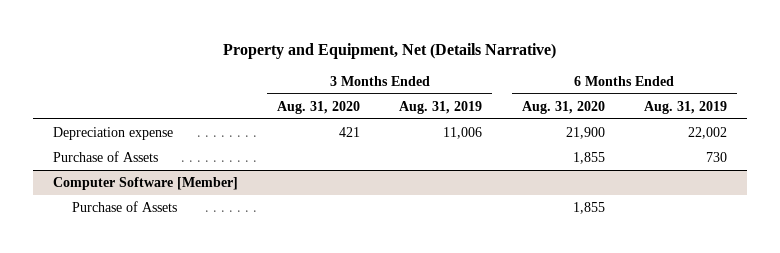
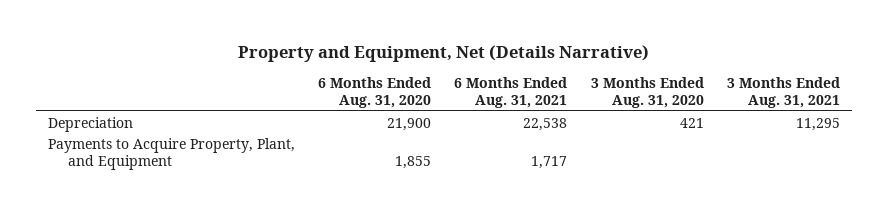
- | 3 Months Ended Aug. 31, 2020 | 3 Months Ended Aug. 31, 2019 | 6 Months Ended Aug. 31, 2020 | 6 Months Ended Aug. 31, 2019
+ | 6 Months Ended Aug. 31, 2020 | 6 Months Ended Aug. 31, 2021 | 3 Months Ended Aug. 31, 2020 | 3 Months Ended Aug. 31, 2021
- Depreciation expense | 421 | 11,006 | 21,900 | 22,002
- Purchase of Assets | | | 1,855 | 730
- Computer Software [Member]
- Purchase of Assets | | | 1,855 |
+ Depreciation | 21,900 | 22,538 | 421 | 11,295
+ Payments to Acquire Property, Plant, and Equipment | 1,855 | 1,717 | |

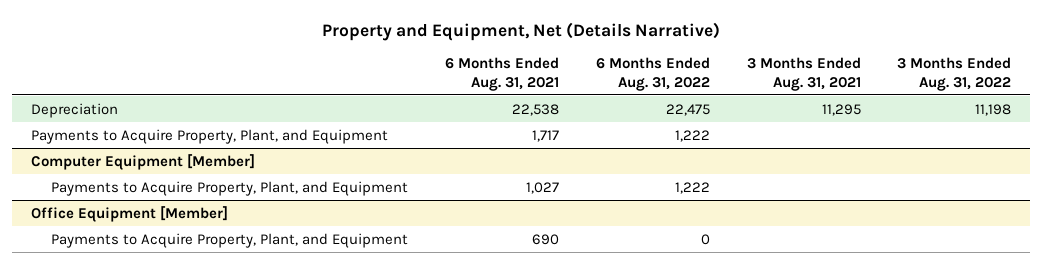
- | 6 Months Ended Aug. 31, 2020 | 6 Months Ended Aug. 31, 2021 | 3 Months Ended Aug. 31, 2020 | 3 Months Ended Aug. 31, 2021
+ | 6 Months Ended Aug. 31, 2021 | 6 Months Ended Aug. 31, 2022 | 3 Months Ended Aug. 31, 2021 | 3 Months Ended Aug. 31, 2022
+ Computer Equipment [Member]
+ Payments to Acquire Property, Plant, and Equipment | 1,027 | 1,222 | |
+ Office Equipment [Member]
+ Payments to Acquire Property, Plant, and Equipment | 690 | 0 | |

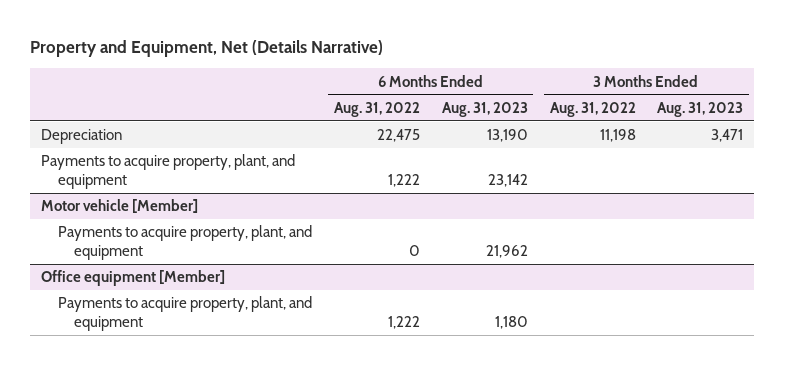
- | 6 Months Ended Aug. 31, 2021 | 6 Months Ended Aug. 31, 2022 | 3 Months Ended Aug. 31, 2021 | 3 Months Ended Aug. 31, 2022
+ | 6 Months Ended Aug. 31, 2022 | 6 Months Ended Aug. 31, 2023 | 3 Months Ended Aug. 31, 2022 | 3 Months Ended Aug. 31, 2023
- Payments to Acquire Property, Plant, and Equipment | 1,717 | 1,222 | |
- Computer Equipment [Member]
- Payments to Acquire Property, Plant, and Equipment | 1,027 | 1,222 | |
- Office Equipment [Member]
- Payments to Acquire Property, Plant, and Equipment | 690 | 0 | |
+ Payments to acquire property, plant, and equipment | 1,222 | 23,142 | |
+ Motor vehicle [Member]
+ Payments to acquire property, plant, and equipment | 0 | 21,962 | |
+ Office equipment [Member]
+ Payments to acquire property, plant, and equipment | 1,222 | 1,180 | |

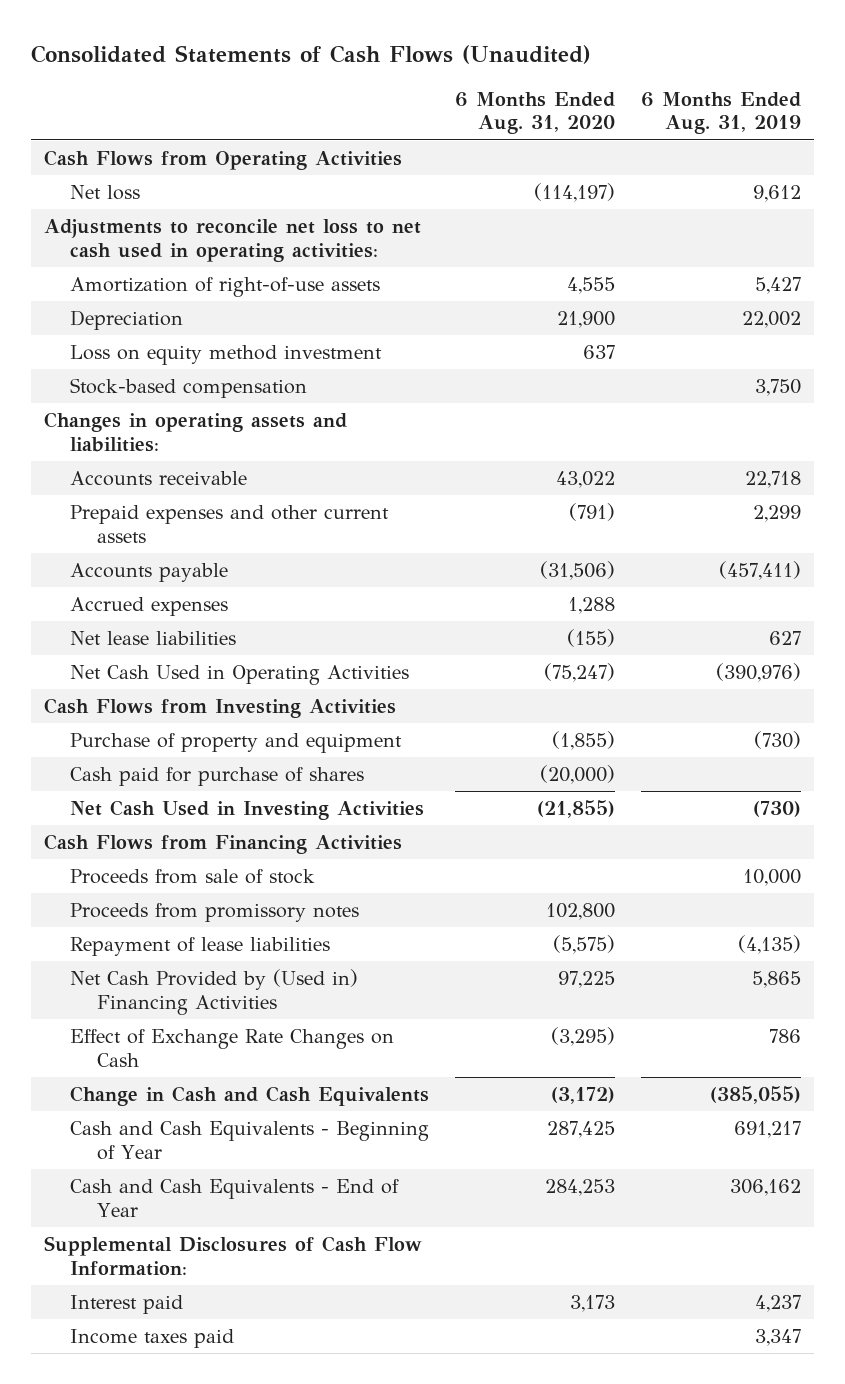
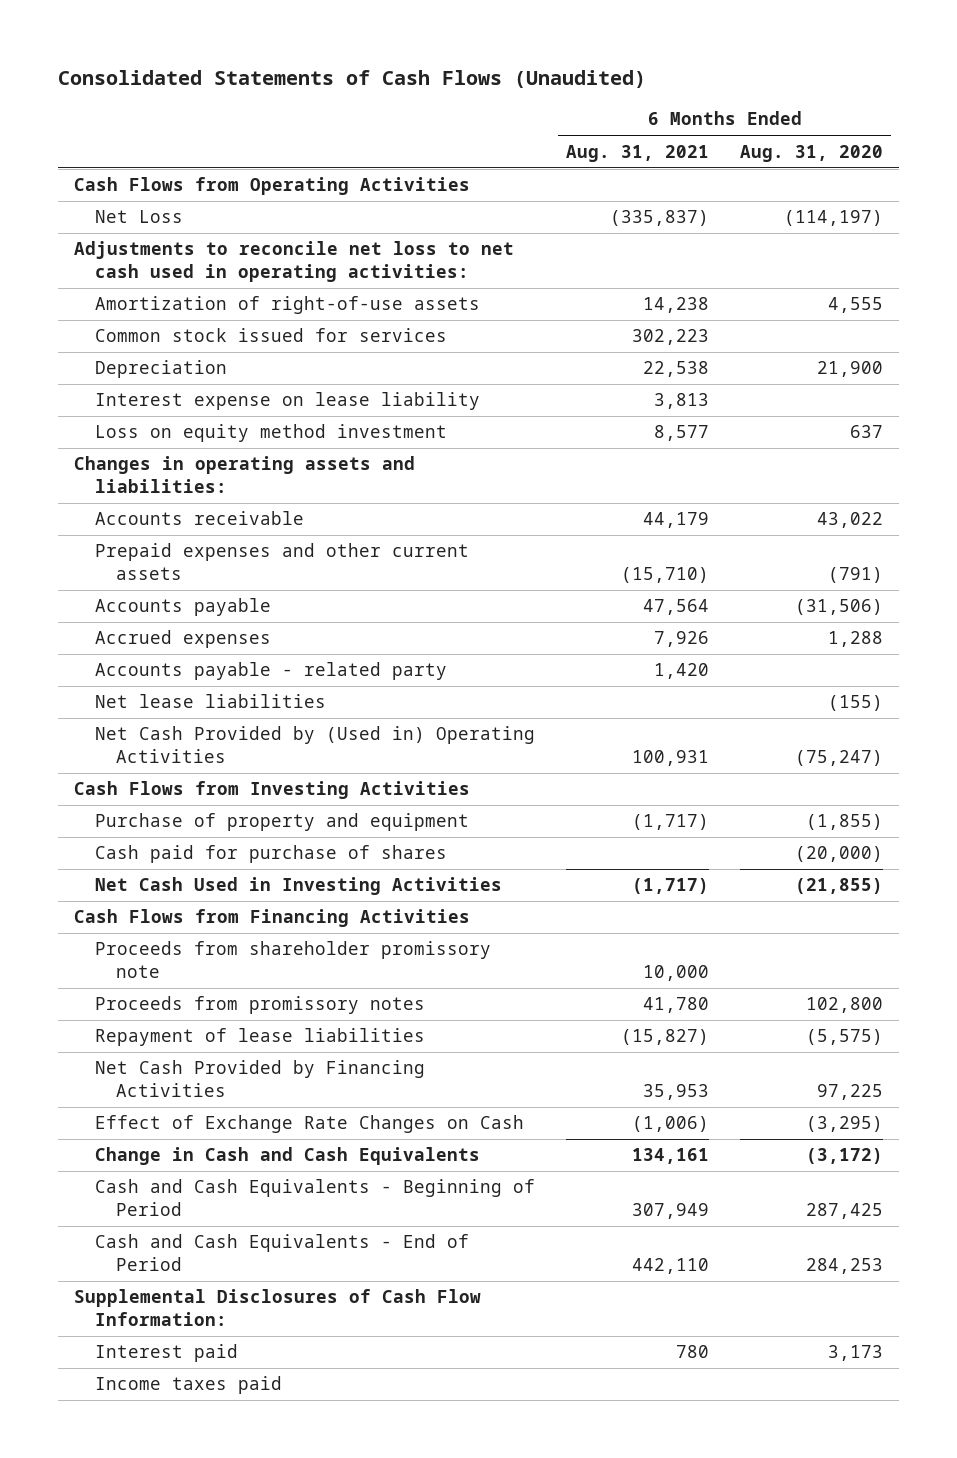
- | 6 Months Ended Aug. 31, 2020 | 6 Months Ended Aug. 31, 2019
+ | 6 Months Ended Aug. 31, 2021 | 6 Months Ended Aug. 31, 2020
- Net loss | (114,197) | 9,612
+ Net Loss | (335,837) | (114,197)
+ Common stock issued for services | 302,223 |
+ Interest expense on lease liability | 3,813 |
- Stock-based compensation | | 3,750
+ Accounts payable - related party | 1,420 |
- Net Cash Used in Operating Activities | (75,247) | (390,976)
+ Net Cash Provided by (Used in) Operating Activities | 100,931 | (75,247)
- Proceeds from sale of stock | | 10,000
+ Proceeds from shareholder promissory note | 10,000 |
- Net Cash Provided by (Used in) Financing Activities | 97,225 | 5,865
+ Net Cash Provided by Financing Activities | 35,953 | 97,225
- Cash and Cash Equivalents - Beginning of Year | 287,425 | 691,217
- Cash and Cash Equivalents - End of Year | 284,253 | 306,162
+ Cash and Cash Equivalents - Beginning of Period | 307,949 | 287,425
+ Cash and Cash Equivalents - End of Period | 442,110 | 284,253

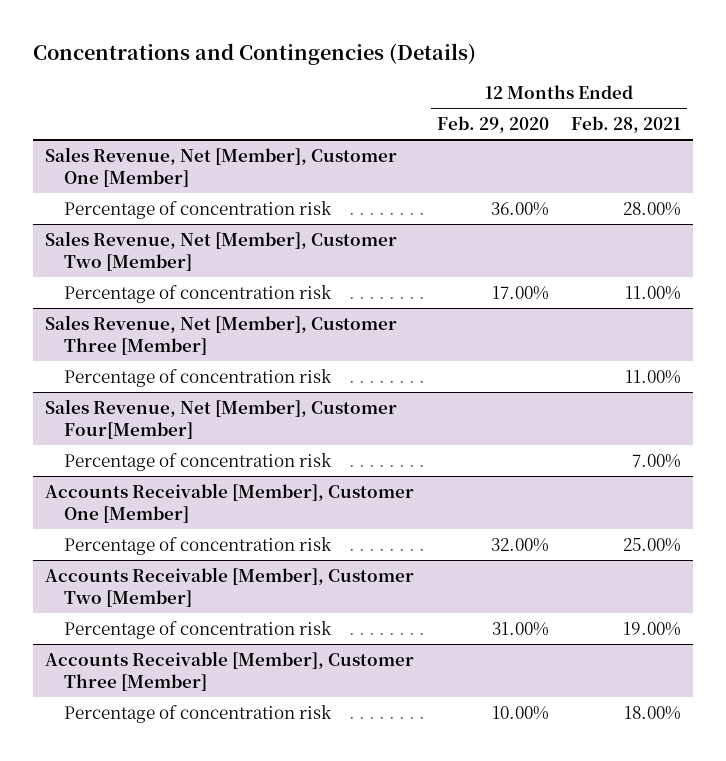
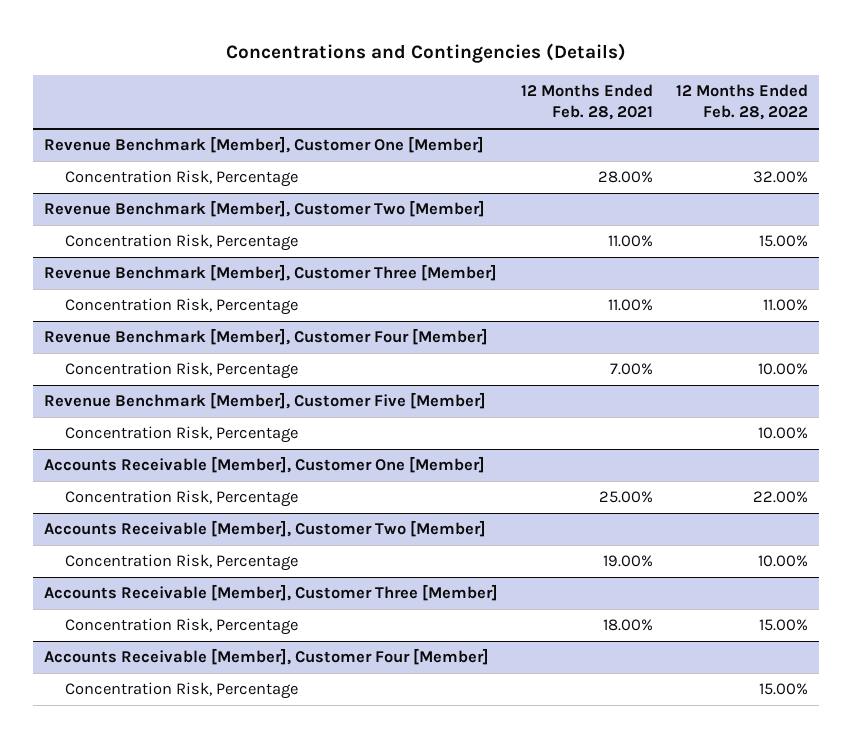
- | 12 Months Ended Feb. 29, 2020 | 12 Months Ended Feb. 28, 2021
+ | 12 Months Ended Feb. 28, 2021 | 12 Months Ended Feb. 28, 2022
- Sales Revenue, Net [Member], Customer One [Member]
- Percentage of concentration risk | 36.00% | 28.00%
- Sales Revenue, Net [Member], Customer Two [Member]
- Percentage of concentration risk | 17.00% | 11.00%
- Sales Revenue, Net [Member], Customer Three [Member]
- Percentage of concentration risk | | 11.00%
- Sales Revenue, Net [Member], Customer Four[Member]
- Percentage of concentration risk | | 7.00%
+ Revenue Benchmark [Member], Customer One [Member]
+ Concentration Risk, Percentage | 28.00% | 32.00%
+ Revenue Benchmark [Member], Customer Two [Member]
+ Concentration Risk, Percentage | 11.00% | 15.00%
+ Revenue Benchmark [Member], Customer Three [Member]
+ Concentration Risk, Percentage | 11.00% | 11.00%
+ Revenue Benchmark [Member], Customer Four [Member]
+ Concentration Risk, Percentage | 7.00% | 10.00%
+ Revenue Benchmark [Member], Customer Five [Member]
+ Concentration Risk, Percentage | | 10.00%
@ Accounts Receivable [Member], Customer One [Member]
- Percentage of concentration risk | 32.00% | 25.00%
+ Concentration Risk, Percentage | 25.00% | 22.00%
@ Accounts Receivable [Member], Customer Two [Member]
- Percentage of concentration risk | 31.00% | 19.00%
+ Concentration Risk, Percentage | 19.00% | 10.00%
@ Accounts Receivable [Member], Customer Three [Member]
- Percentage of concentration risk | 10.00% | 18.00%
+ Concentration Risk, Percentage | 18.00% | 15.00%
+ Accounts Receivable [Member], Customer Four [Member]
+ Concentration Risk, Percentage | | 15.00%

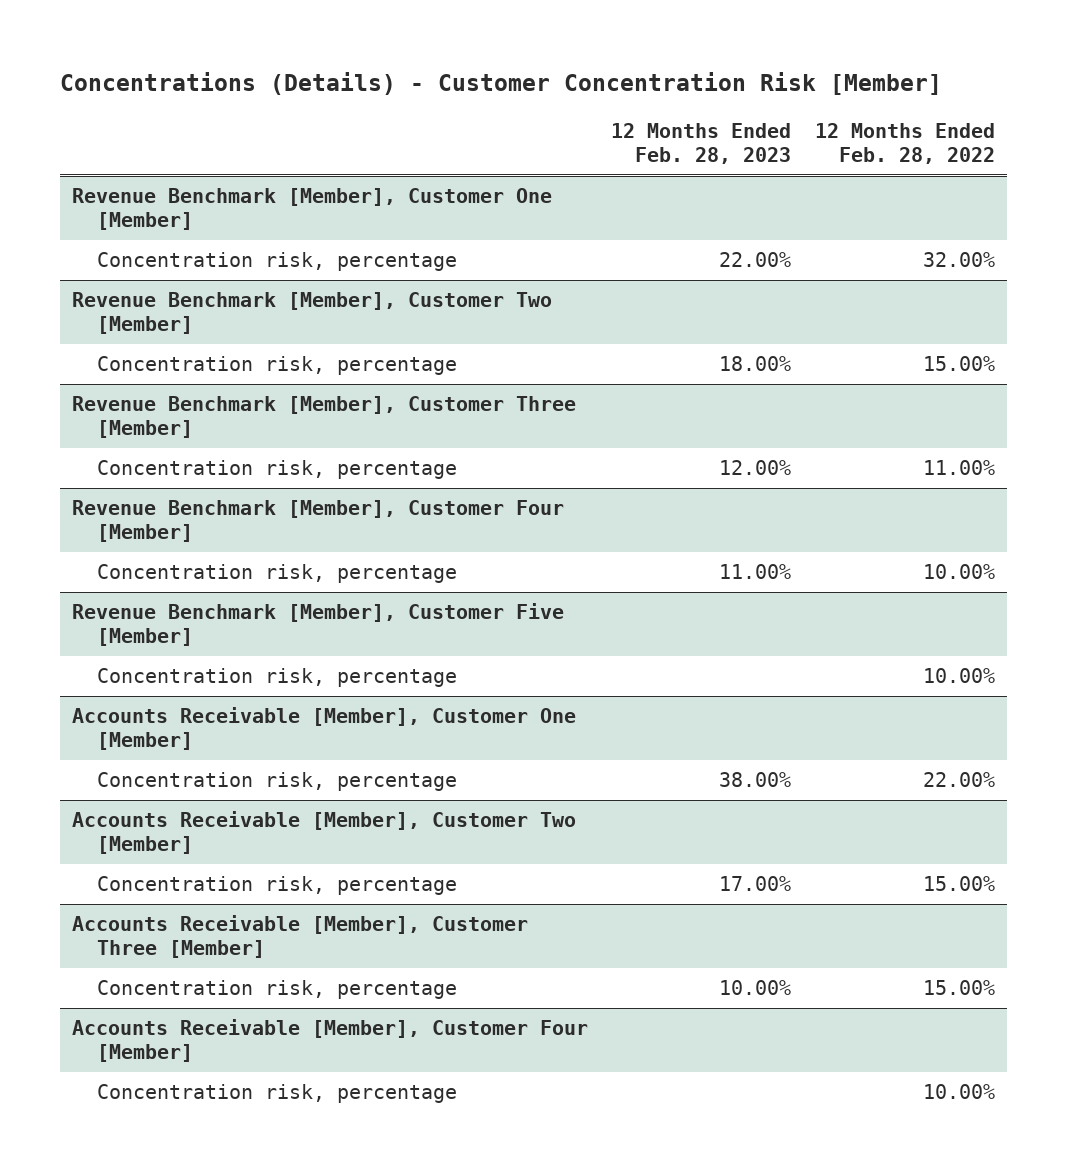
- Concentrations and Contingencies (Details)
+ Concentrations (Details) - Customer Concentration Risk [Member]
- | 12 Months Ended Feb. 28, 2021 | 12 Months Ended Feb. 28, 2022
+ | 12 Months Ended Feb. 28, 2023 | 12 Months Ended Feb. 28, 2022
@ Revenue Benchmark [Member], Customer One [Member]
- Concentration Risk, Percentage | 28.00% | 32.00%
+ Concentration risk, percentage | 22.00% | 32.00%
@ Revenue Benchmark [Member], Customer Two [Member]
- Concentration Risk, Percentage | 11.00% | 15.00%
+ Concentration risk, percentage | 18.00% | 15.00%
@ Revenue Benchmark [Member], Customer Three [Member]
- Concentration Risk, Percentage | 11.00% | 11.00%
+ Concentration risk, percentage | 12.00% | 11.00%
@ Revenue Benchmark [Member], Customer Four [Member]
- Concentration Risk, Percentage | 7.00% | 10.00%
+ Concentration risk, percentage | 11.00% | 10.00%
@ Revenue Benchmark [Member], Customer Five [Member]
- Concentration Risk, Percentage | | 10.00%
+ Concentration risk, percentage | | 10.00%
@ Accounts Receivable [Member], Customer One [Member]
- Concentration Risk, Percentage | 25.00% | 22.00%
+ Concentration risk, percentage | 38.00% | 22.00%
@ Accounts Receivable [Member], Customer Two [Member]
- Concentration Risk, Percentage | 19.00% | 10.00%
+ Concentration risk, percentage | 17.00% | 15.00%
@ Accounts Receivable [Member], Customer Three [Member]
- Concentration Risk, Percentage | 18.00% | 15.00%
+ Concentration risk, percentage | 10.00% | 15.00%
@ Accounts Receivable [Member], Customer Four [Member]
- Concentration Risk, Percentage | | 15.00%
+ Concentration risk, percentage | | 10.00%

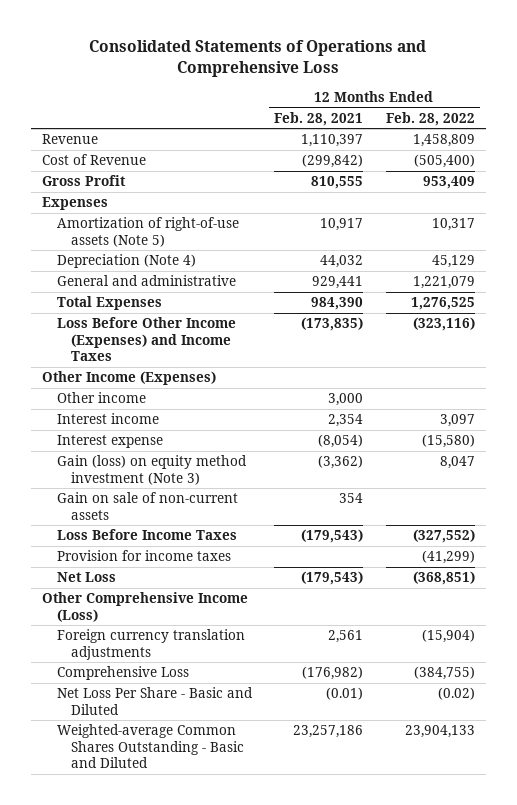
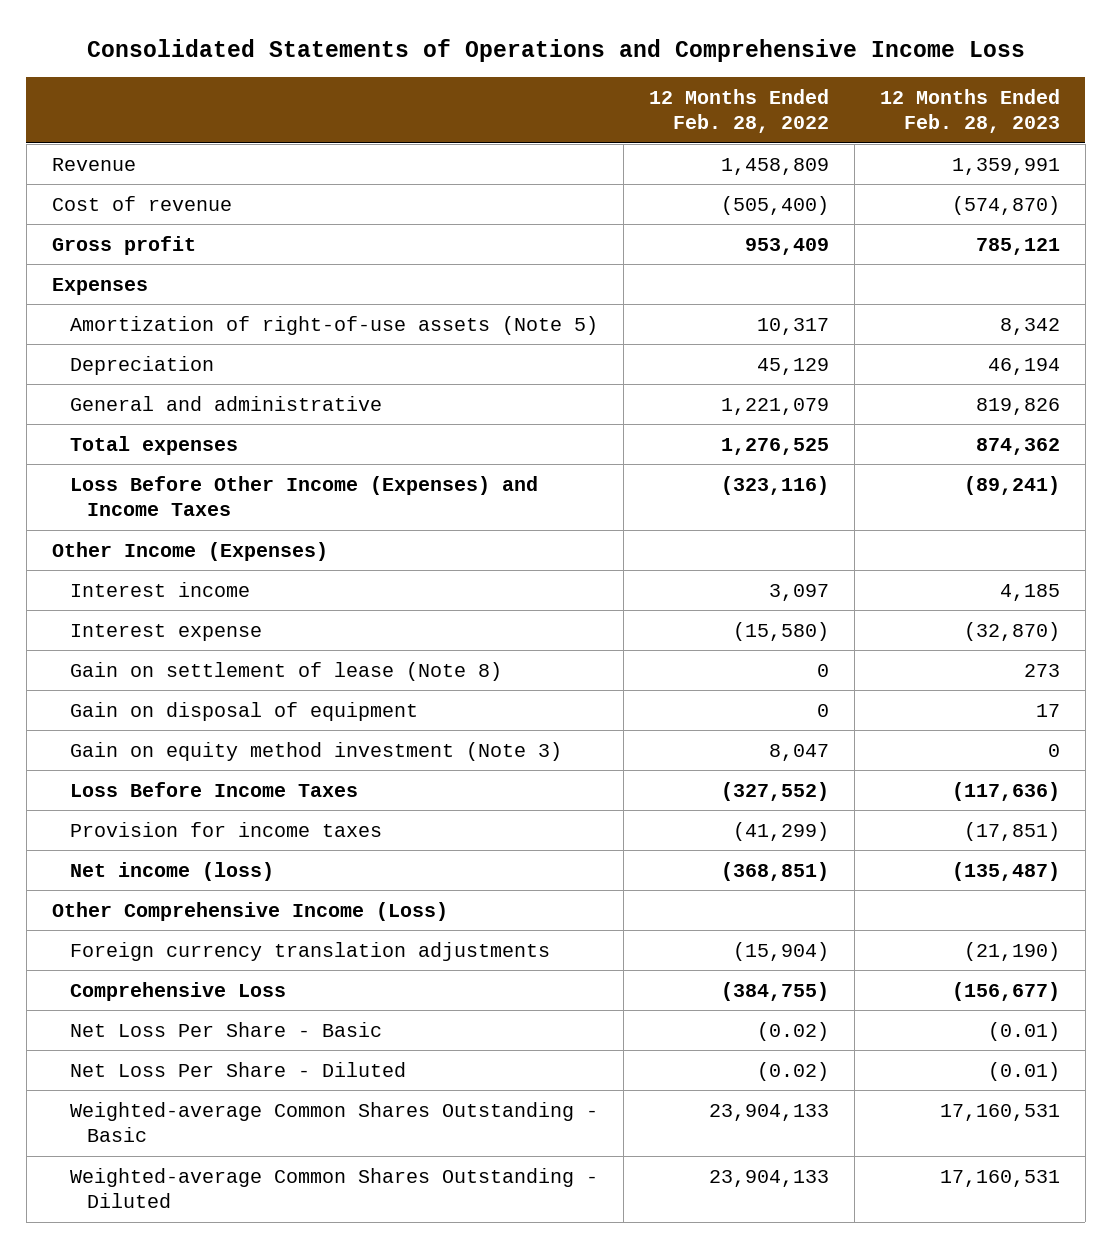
- Consolidated Statements of Operations and Comprehensive Loss
+ Consolidated Statements of Operations and Comprehensive Income Loss
- | 12 Months Ended Feb. 28, 2021 | 12 Months Ended Feb. 28, 2022
+ | 12 Months Ended Feb. 28, 2022 | 12 Months Ended Feb. 28, 2023
- Cost of Revenue | (299,842) | (505,400)
- Gross Profit | 810,555 | 953,409
+ Cost of revenue | (505,400) | (574,870)
+ Gross profit | 953,409 | 785,121
- Depreciation (Note 4) | 44,032 | 45,129
+ Depreciation | 45,129 | 46,194
- Total Expenses | 984,390 | 1,276,525
+ Total expenses | 1,276,525 | 874,362
- Other income | 3,000 |
- Gain (loss) on equity method investment (Note 3) | (3,362) | 8,047
- Gain on sale of non-current assets | 354 |
+ Gain on settlement of lease (Note 8) | 0 | 273
+ Gain on disposal of equipment | 0 | 17
+ Gain on equity method investment (Note 3) | 8,047 | 0
- Net Loss | (179,543) | (368,851)
+ Net income (loss) | (368,851) | (135,487)
- Net Loss Per Share - Basic and Diluted | (0.01) | (0.02)
- Weighted-average Common Shares Outstanding - Basic and Diluted | 23,257,186 | 23,904,133
+ Net Loss Per Share - Basic | (0.02) | (0.01)
+ Net Loss Per Share - Diluted | (0.02) | (0.01)
+ Weighted-average Common Shares Outstanding - Basic | 23,904,133 | 17,160,531
+ Weighted-average Common Shares Outstanding - Diluted | 23,904,133 | 17,160,531

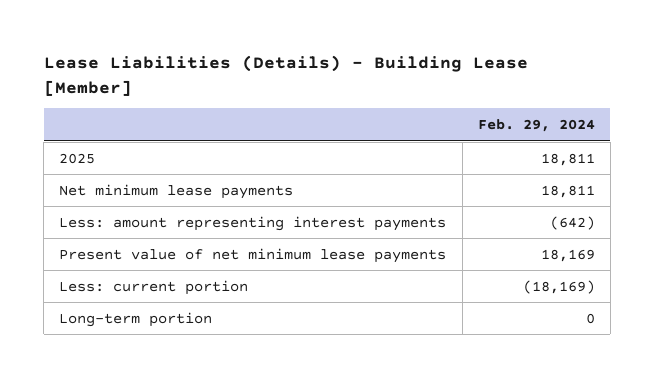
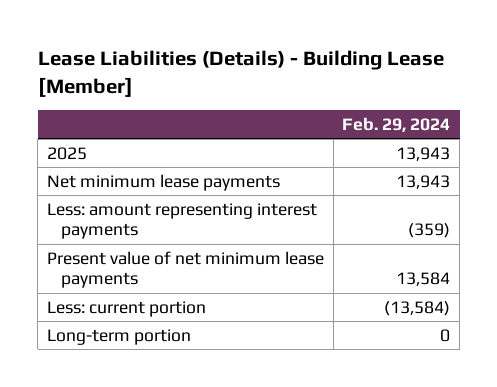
- 2025 | 18,811
- Net minimum lease payments | 18,811
- Less: amount representing interest payments | (642)
- Present value of net minimum lease payments | 18,169
- Less: current portion | (18,169)
+ 2025 | 13,943
+ Net minimum lease payments | 13,943
+ Less: amount representing interest payments | (359)
+ Present value of net minimum lease payments | 13,584
+ Less: current portion | (13,584)

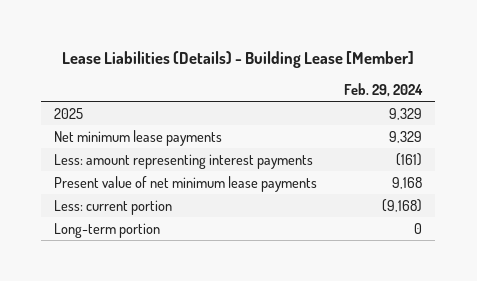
- 2025 | 13,943
- Net minimum lease payments | 13,943
- Less: amount representing interest payments | (359)
- Present value of net minimum lease payments | 13,584
- Less: current portion | (13,584)
+ 2025 | 9,329
+ Net minimum lease payments | 9,329
+ Less: amount representing interest payments | (161)
+ Present value of net minimum lease payments | 9,168
+ Less: current portion | (9,168)

